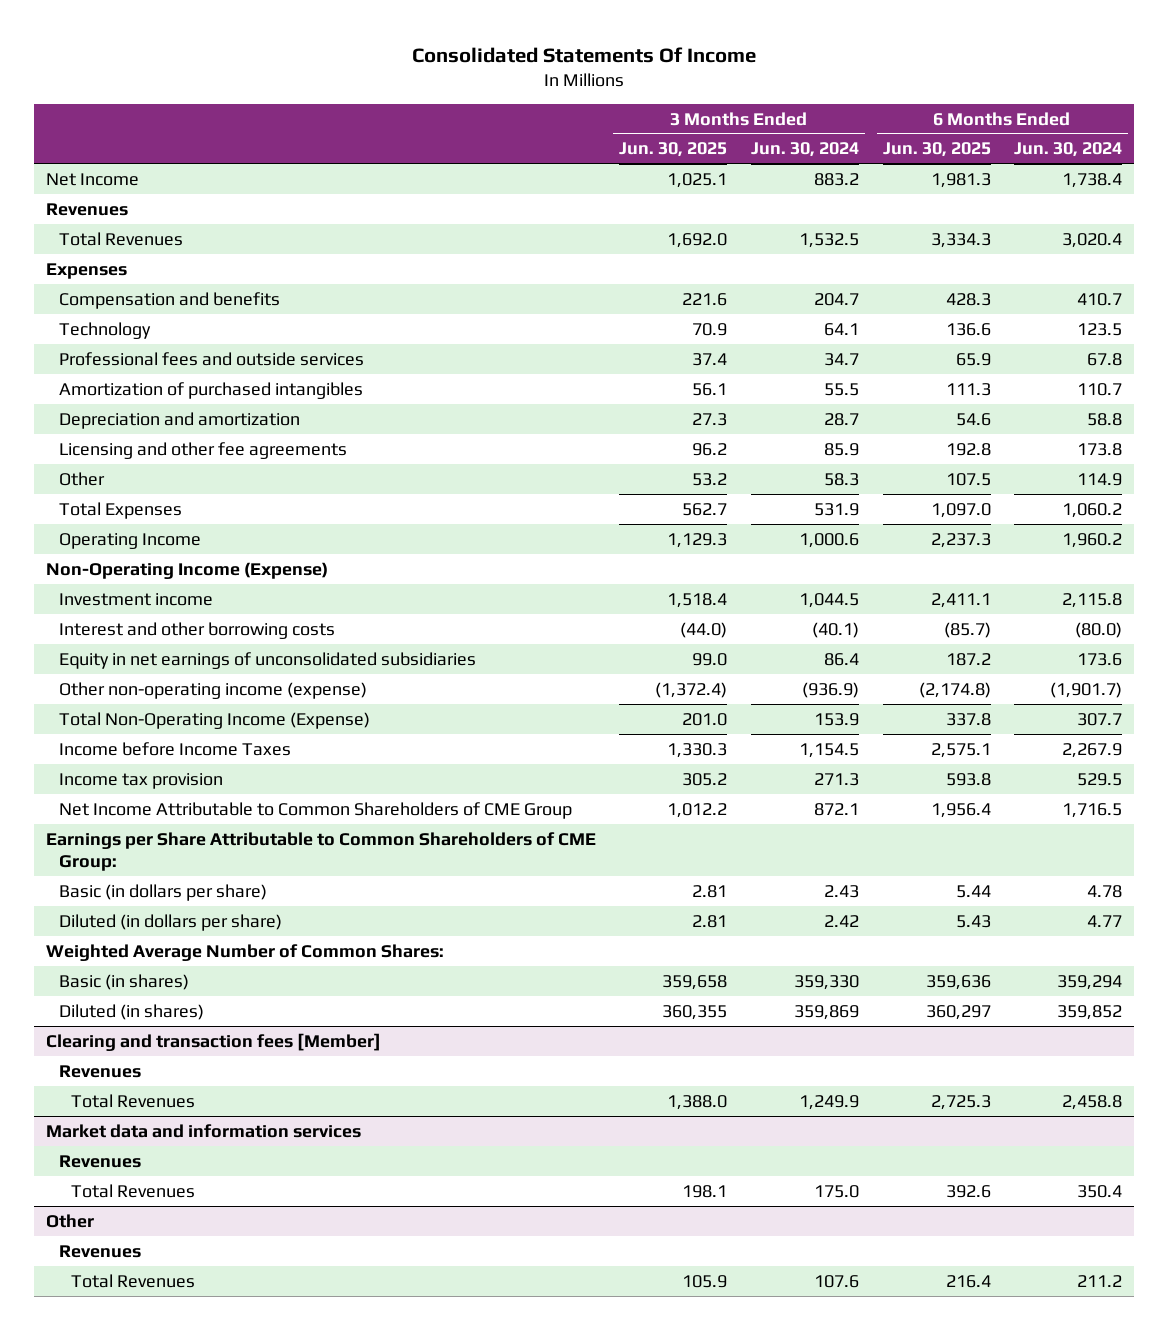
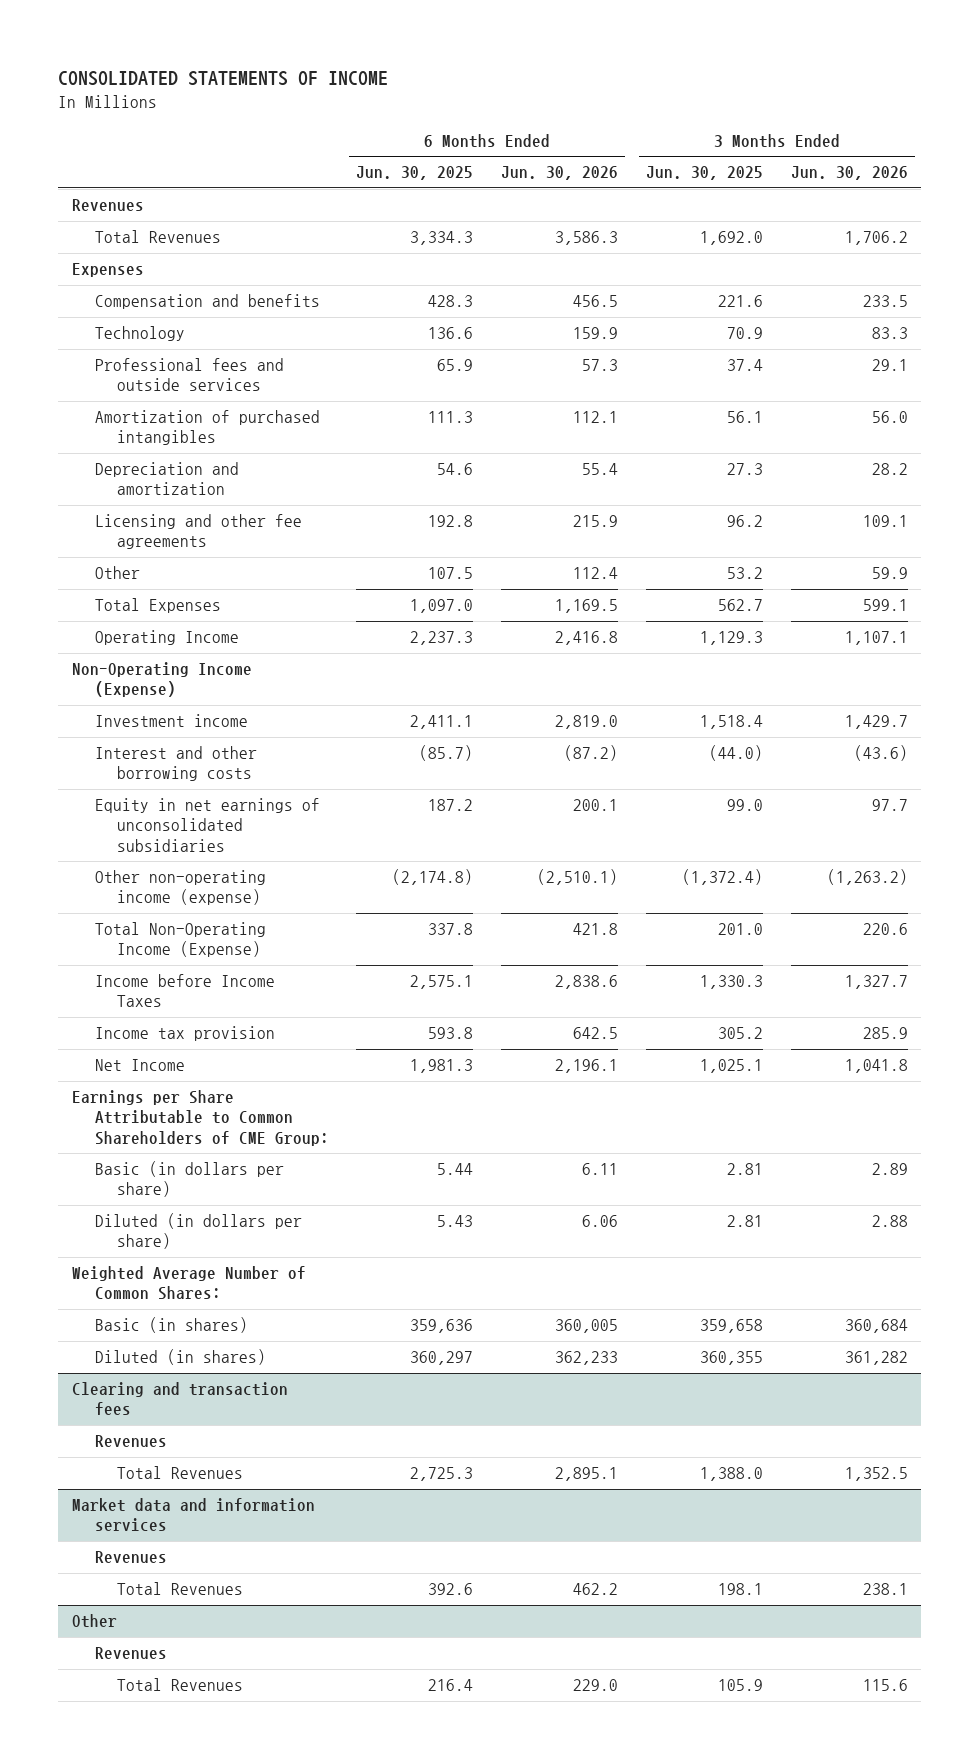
- Consolidated Statements Of Income
+ CONSOLIDATED STATEMENTS OF INCOME
- | 3 Months Ended Jun. 30, 2025 | 3 Months Ended Jun. 30, 2024 | 6 Months Ended Jun. 30, 2025 | 6 Months Ended Jun. 30, 2024
+ | 6 Months Ended Jun. 30, 2025 | 6 Months Ended Jun. 30, 2026 | 3 Months Ended Jun. 30, 2025 | 3 Months Ended Jun. 30, 2026
- Net Income Attributable to Common Shareholders of CME Group | 1,012.2 | 872.1 | 1,956.4 | 1,716.5
moved down: Net Income | 1,981.3 | 2,196.1 | 1,025.1 | 1,041.8
- Clearing and transaction fees [Member]
+ Clearing and transaction fees

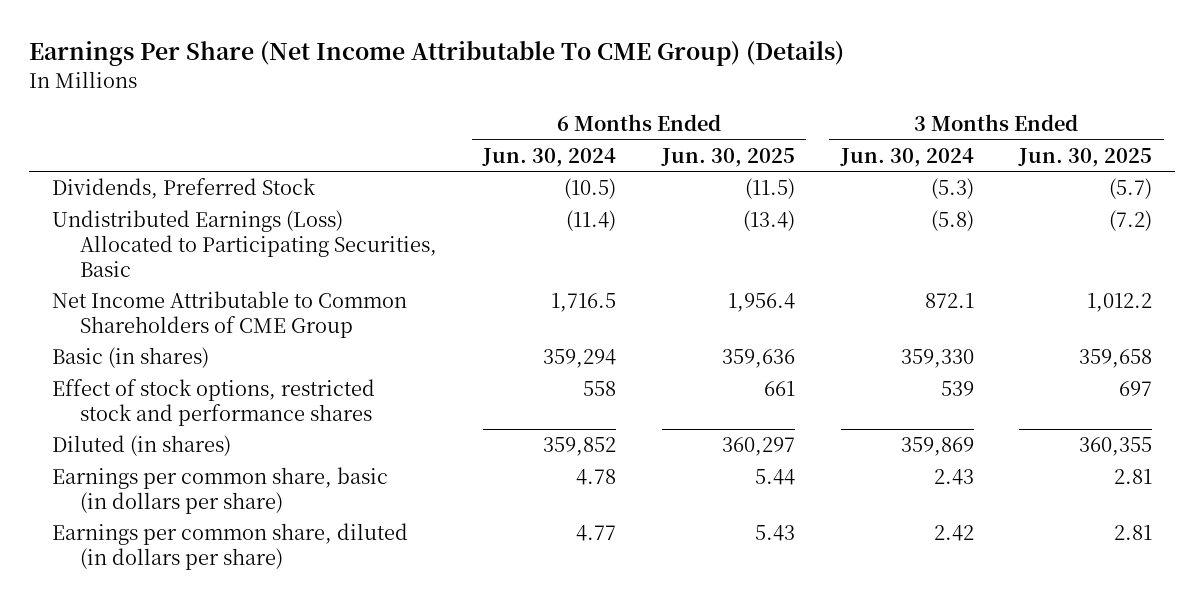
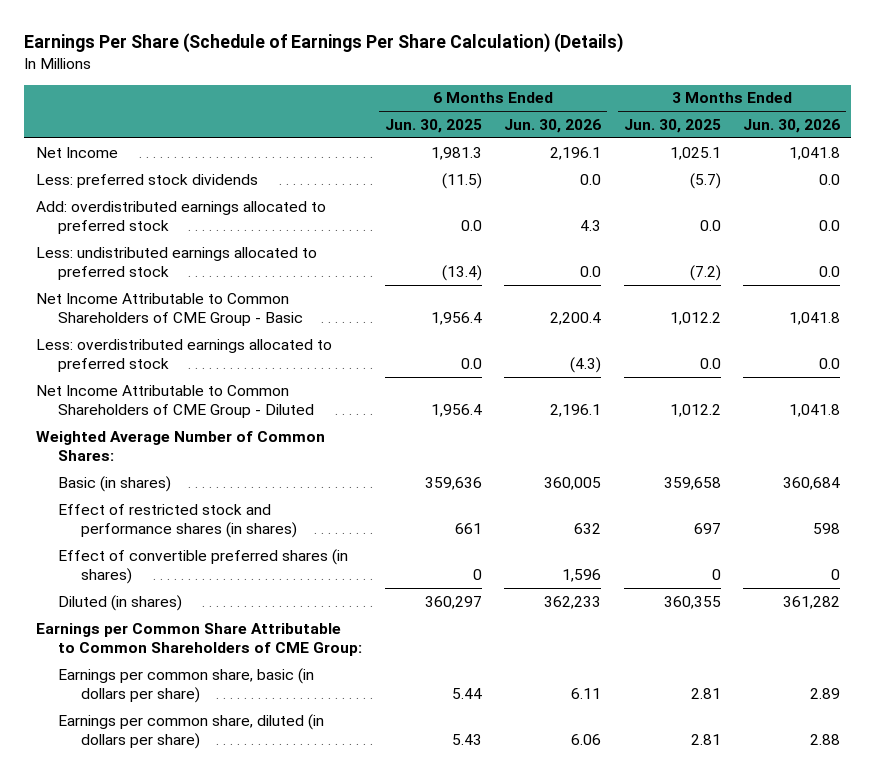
- Earnings Per Share (Net Income Attributable To CME Group) (Details)
+ Earnings Per Share (Schedule of Earnings Per Share Calculation) (Details)
- | 6 Months Ended Jun. 30, 2024 | 6 Months Ended Jun. 30, 2025 | 3 Months Ended Jun. 30, 2024 | 3 Months Ended Jun. 30, 2025
+ | 6 Months Ended Jun. 30, 2025 | 6 Months Ended Jun. 30, 2026 | 3 Months Ended Jun. 30, 2025 | 3 Months Ended Jun. 30, 2026
- Dividends, Preferred Stock | (10.5) | (11.5) | (5.3) | (5.7)
- Undistributed Earnings (Loss) Allocated to Participating Securities, Basic | (11.4) | (13.4) | (5.8) | (7.2)
- Net Income Attributable to Common Shareholders of CME Group | 1,716.5 | 1,956.4 | 872.1 | 1,012.2
+ Net Income | 1,981.3 | 2,196.1 | 1,025.1 | 1,041.8
+ Less: preferred stock dividends | (11.5) | 0.0 | (5.7) | 0.0
+ Add: overdistributed earnings allocated to preferred stock | 0.0 | 4.3 | 0.0 | 0.0
+ Less: undistributed earnings allocated to preferred stock | (13.4) | 0.0 | (7.2) | 0.0
+ Net Income Attributable to Common Shareholders of CME Group - Basic | 1,956.4 | 2,200.4 | 1,012.2 | 1,041.8
+ Less: overdistributed earnings allocated to preferred stock | 0.0 | (4.3) | 0.0 | 0.0
+ Net Income Attributable to Common Shareholders of CME Group - Diluted | 1,956.4 | 2,196.1 | 1,012.2 | 1,041.8
+ Weighted Average Number of Common Shares:
- Effect of stock options, restricted stock and performance shares | 558 | 661 | 539 | 697
+ Effect of restricted stock and performance shares (in shares) | 661 | 632 | 697 | 598
+ Effect of convertible preferred shares (in shares) | 0 | 1,596 | 0 | 0
+ Earnings per Common Share Attributable to Common Shareholders of CME Group:

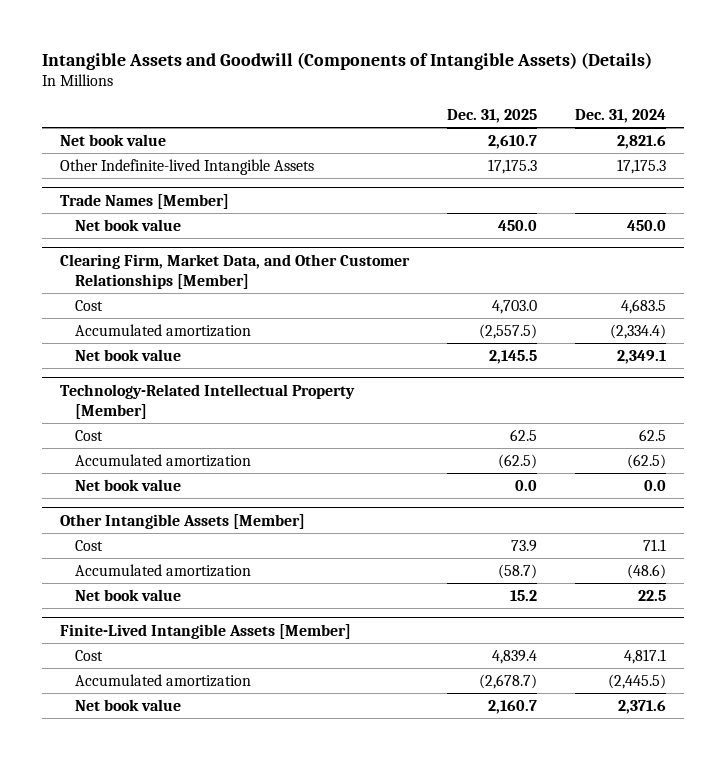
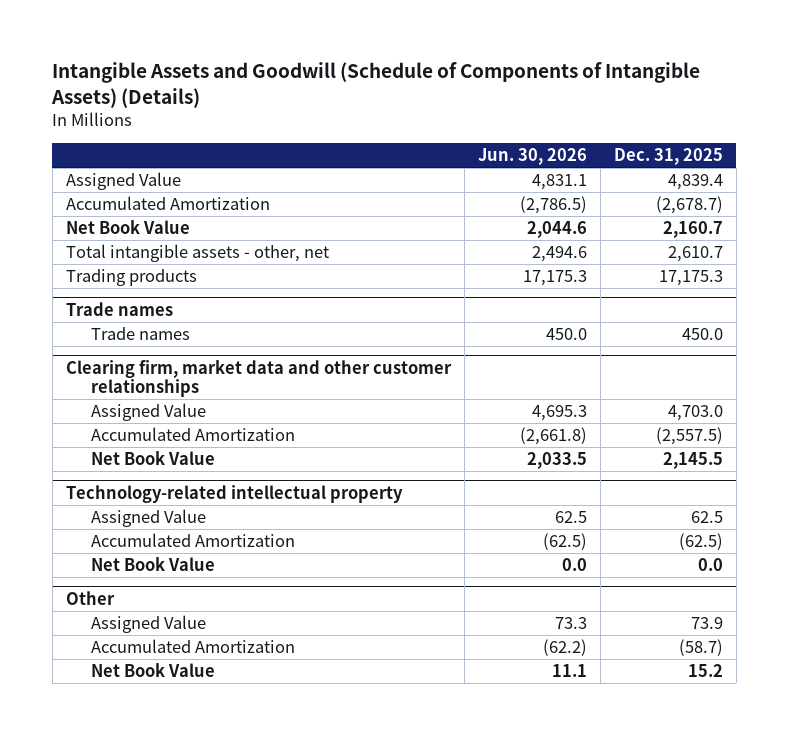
- Intangible Assets and Goodwill (Components of Intangible Assets) (Details)
+ Intangible Assets and Goodwill (Schedule of Components of Intangible Assets) (Details)
- | Dec. 31, 2025 | Dec. 31, 2024
+ | Jun. 30, 2026 | Dec. 31, 2025
- Net book value | 2,610.7 | 2,821.6
- Other Indefinite-lived Intangible Assets | 17,175.3 | 17,175.3
- Trade Names [Member]
- Net book value | 450.0 | 450.0
- Clearing Firm, Market Data, and Other Customer Relationships [Member]
- Cost | 4,703.0 | 4,683.5
- Accumulated amortization | (2,557.5) | (2,334.4)
- Net book value | 2,145.5 | 2,349.1
- Technology-Related Intellectual Property [Member]
- Cost | 62.5 | 62.5
- Accumulated amortization | (62.5) | (62.5)
- Net book value | 0.0 | 0.0
- Other Intangible Assets [Member]
- Cost | 73.9 | 71.1
- Accumulated amortization | (58.7) | (48.6)
- Net book value | 15.2 | 22.5
- Finite-Lived Intangible Assets [Member]
- Cost | 4,839.4 | 4,817.1
- Accumulated amortization | (2,678.7) | (2,445.5)
- Net book value | 2,160.7 | 2,371.6
+ Assigned Value | 4,831.1 | 4,839.4
+ Accumulated Amortization | (2,786.5) | (2,678.7)
+ Net Book Value | 2,044.6 | 2,160.7
+ Total intangible assets - other, net | 2,494.6 | 2,610.7
+ Trading products | 17,175.3 | 17,175.3
+ Trade names
+ Trade names | 450.0 | 450.0
+ Clearing firm, market data and other customer relationships
+ Assigned Value | 4,695.3 | 4,703.0
+ Accumulated Amortization | (2,661.8) | (2,557.5)
+ Net Book Value | 2,033.5 | 2,145.5
+ Technology-related intellectual property
+ Assigned Value | 62.5 | 62.5
+ Accumulated Amortization | (62.5) | (62.5)
+ Net Book Value | 0.0 | 0.0
+ Other
+ Assigned Value | 73.3 | 73.9
+ Accumulated Amortization | (62.2) | (58.7)
+ Net Book Value | 11.1 | 15.2

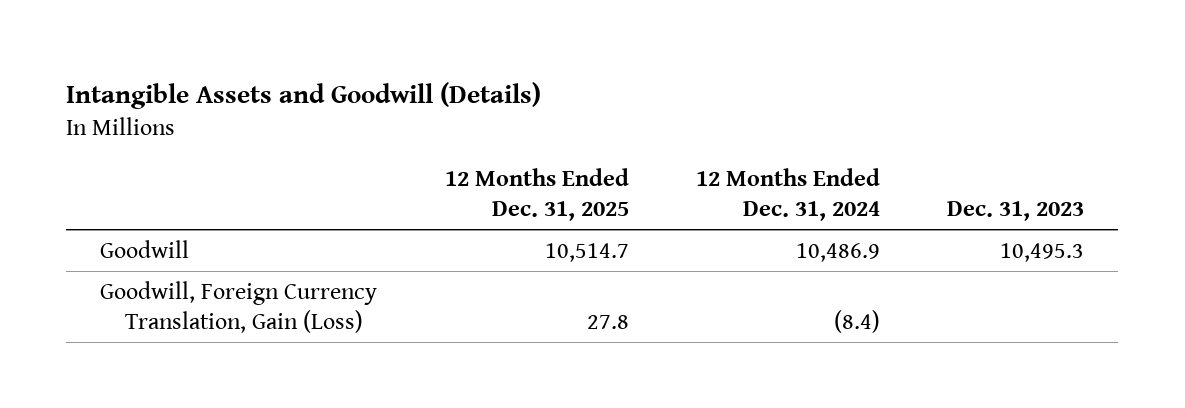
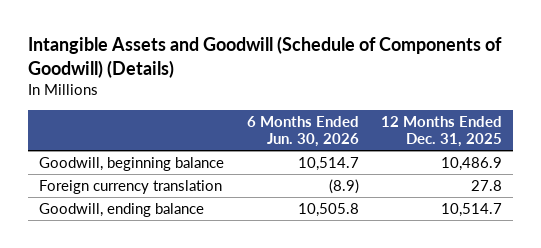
- Intangible Assets and Goodwill (Details)
+ Intangible Assets and Goodwill (Schedule of Components of Goodwill) (Details)
- | 12 Months Ended Dec. 31, 2025 | 12 Months Ended Dec. 31, 2024 | Dec. 31, 2023
+ | 6 Months Ended Jun. 30, 2026 | 12 Months Ended Dec. 31, 2025
- Goodwill | 10,514.7 | 10,486.9 | 10,495.3
- Goodwill, Foreign Currency Translation, Gain (Loss) | 27.8 | (8.4) |
+ Goodwill, beginning balance | 10,514.7 | 10,486.9
+ Foreign currency translation | (8.9) | 27.8
+ Goodwill, ending balance | 10,505.8 | 10,514.7

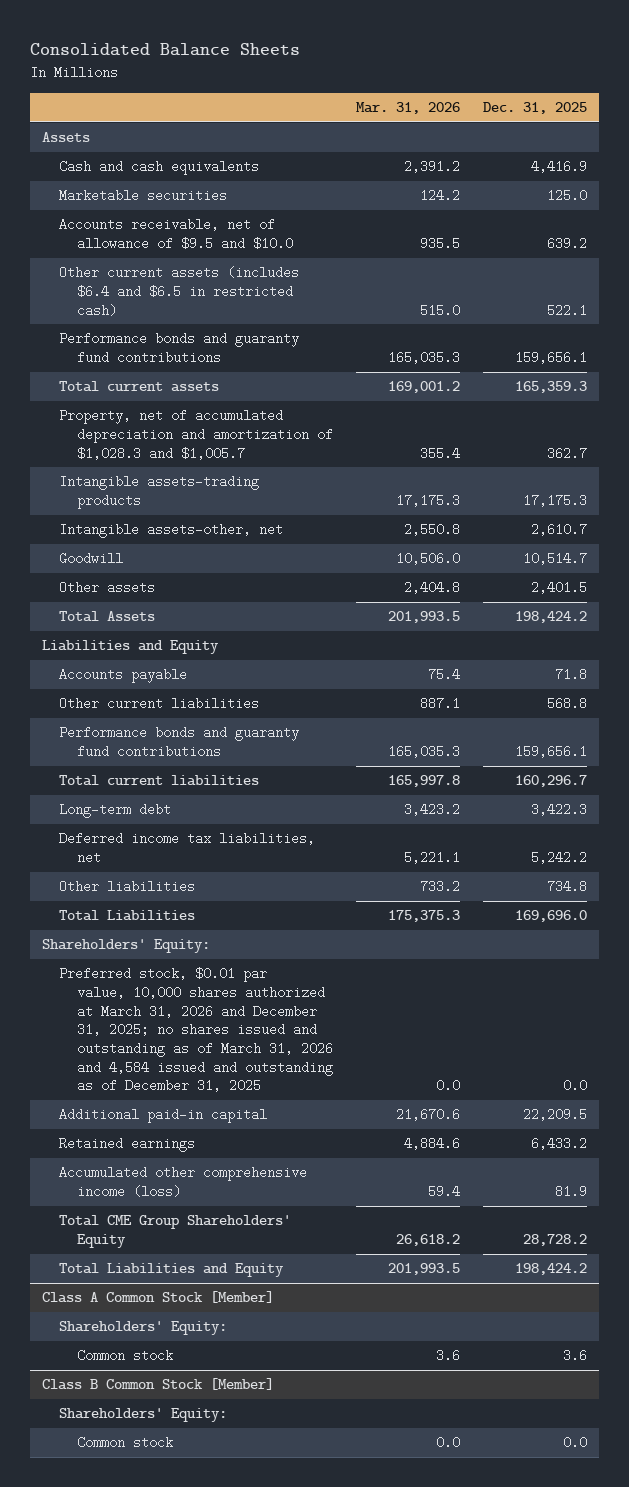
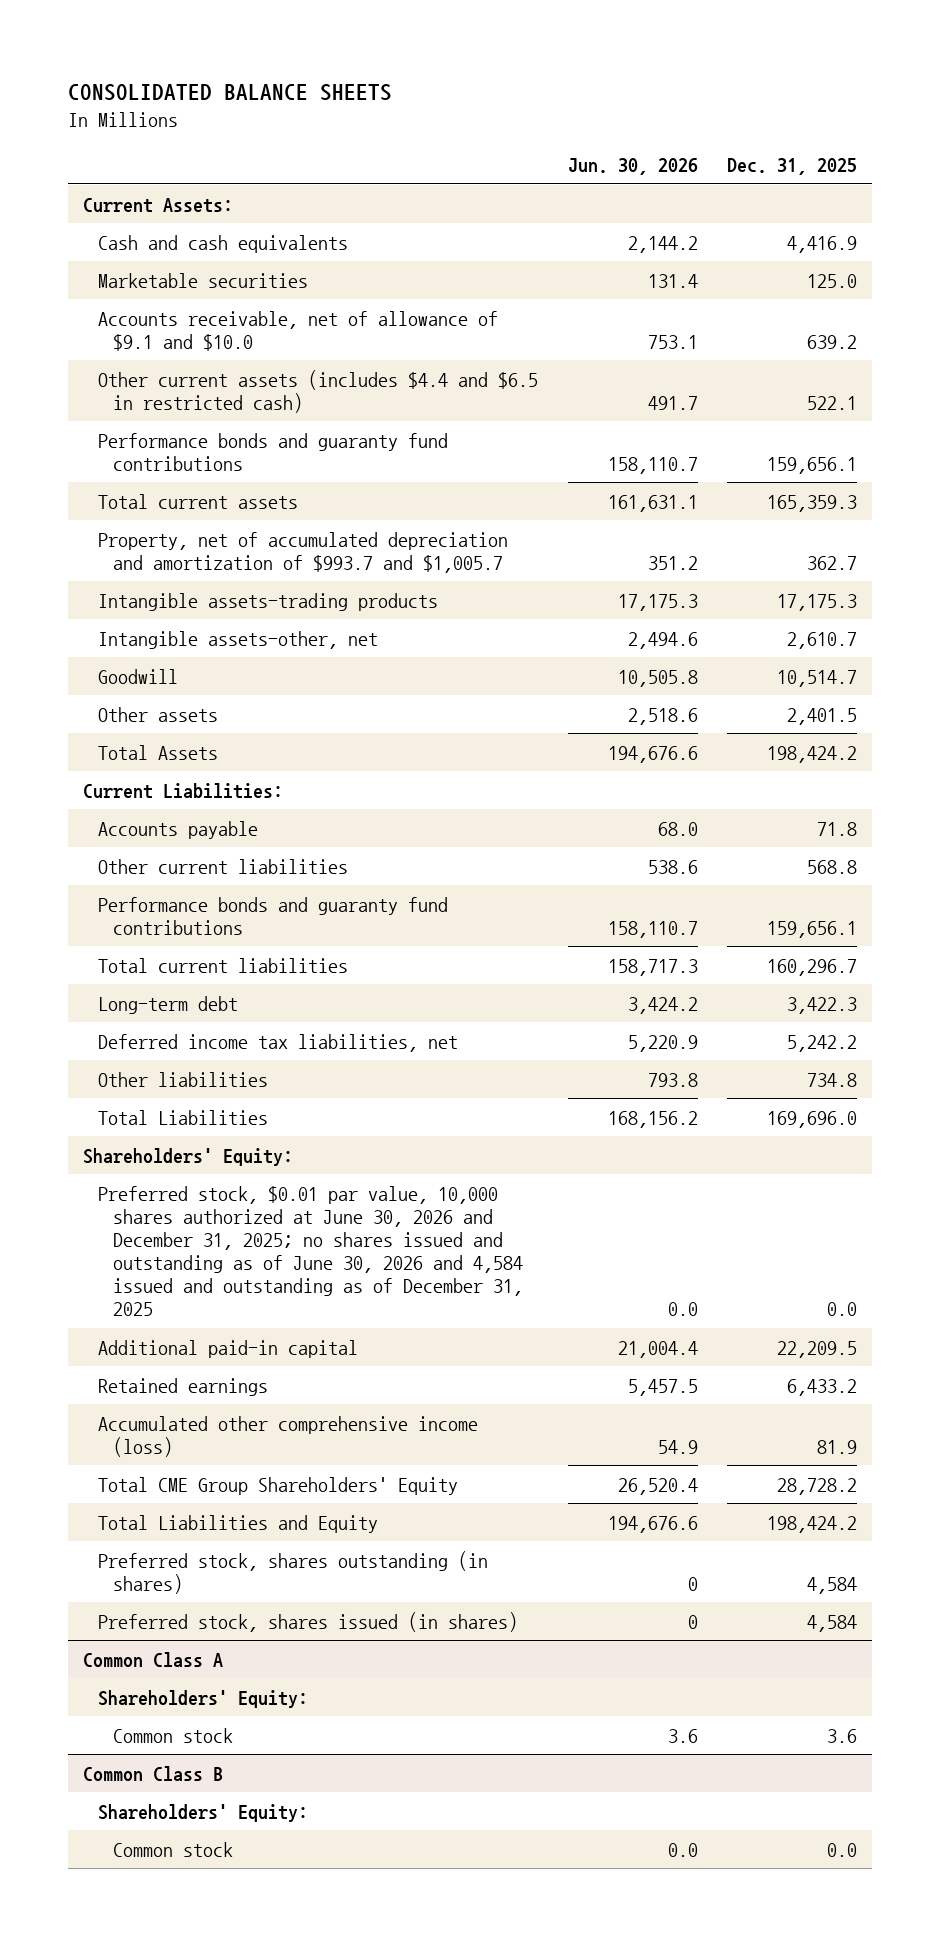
- Consolidated Balance Sheets
+ CONSOLIDATED BALANCE SHEETS
- | Mar. 31, 2026 | Dec. 31, 2025
+ | Jun. 30, 2026 | Dec. 31, 2025
- Assets
+ Current Assets:
- Accounts receivable, net of allowance of $9.5 and $10.0 | 935.5 | 639.2
- Other current assets (includes $6.4 and $6.5 in restricted cash) | 515.0 | 522.1
+ Accounts receivable, net of allowance of $9.1 and $10.0 | 753.1 | 639.2
+ Other current assets (includes $4.4 and $6.5 in restricted cash) | 491.7 | 522.1
- Property, net of accumulated depreciation and amortization of $1,028.3 and $1,005.7 | 355.4 | 362.7
+ Property, net of accumulated depreciation and amortization of $993.7 and $1,005.7 | 351.2 | 362.7
- Liabilities and Equity
+ Current Liabilities:
- Preferred stock, $0.01 par value, 10,000 shares authorized at March 31, 2026 and December 31, 2025; no shares issued and outstanding as of March 31, 2026 and 4,584 issued and outstanding as of December 31, 2025 | 0.0 | 0.0
+ Preferred stock, $0.01 par value, 10,000 shares authorized at June 30, 2026 and December 31, 2025; no shares issued and outstanding as of June 30, 2026 and 4,584 issued and outstanding as of December 31, 2025 | 0.0 | 0.0
- Class A Common Stock [Member]
+ Preferred stock, shares outstanding (in shares) | 0 | 4,584
+ Preferred stock, shares issued (in shares) | 0 | 4,584
+ Common Class A
- Class B Common Stock [Member]
+ Common Class B

